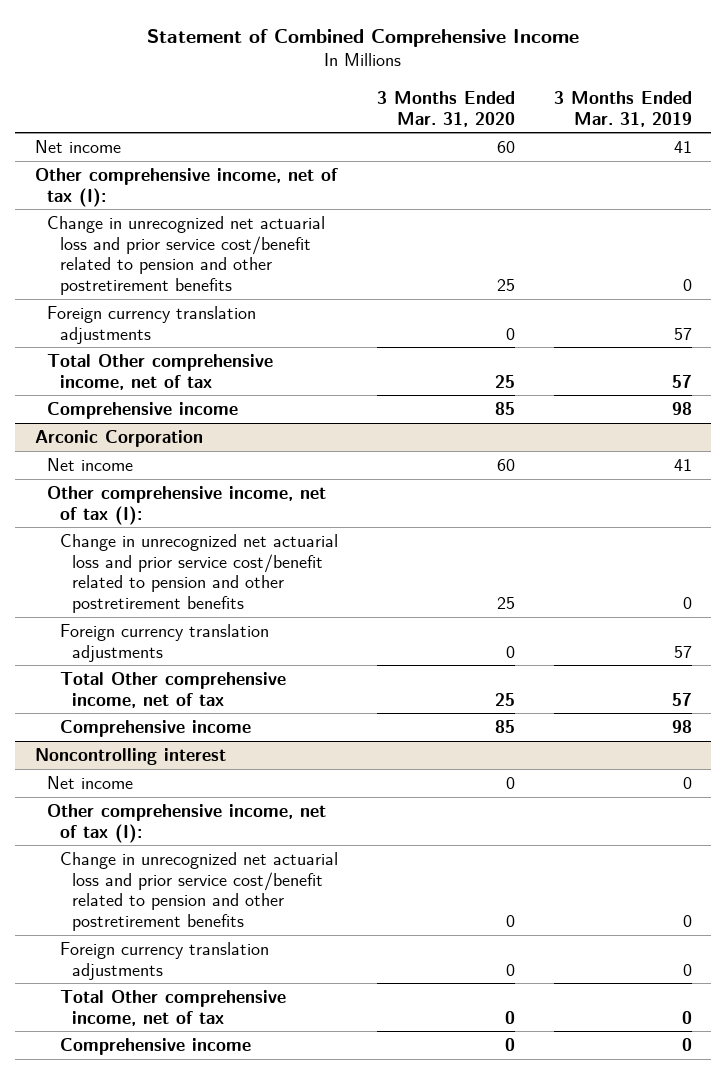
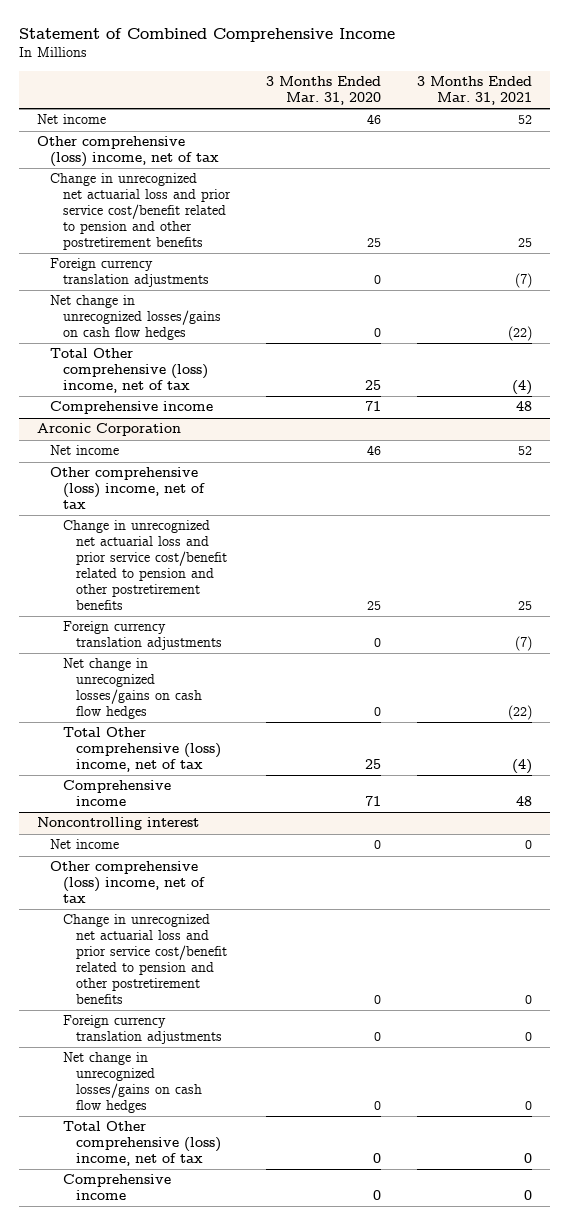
- | 3 Months Ended Mar. 31, 2020 | 3 Months Ended Mar. 31, 2019
+ | 3 Months Ended Mar. 31, 2020 | 3 Months Ended Mar. 31, 2021
- Net income | 60 | 41
- Other comprehensive income, net of tax (I):
+ Net income | 46 | 52
+ Other comprehensive (loss) income, net of tax
- Total Other comprehensive income, net of tax | 25 | 57
- Comprehensive income | 85 | 98
+ Net change in unrecognized losses/gains on cash flow hedges | 0 | (22)
+ Total Other comprehensive (loss) income, net of tax | 25 | (4)
+ Comprehensive income | 71 | 48
@ Arconic Corporation
- Net income | 60 | 41
- Other comprehensive income, net of tax (I):
+ Net income | 46 | 52
+ Other comprehensive (loss) income, net of tax
- Total Other comprehensive income, net of tax | 25 | 57
- Comprehensive income | 85 | 98
+ Net change in unrecognized losses/gains on cash flow hedges | 0 | (22)
+ Total Other comprehensive (loss) income, net of tax | 25 | (4)
+ Comprehensive income | 71 | 48
@ Noncontrolling interest
- Other comprehensive income, net of tax (I):
+ Other comprehensive (loss) income, net of tax
- Total Other comprehensive income, net of tax | 0 | 0
+ Net change in unrecognized losses/gains on cash flow hedges | 0 | 0
+ Total Other comprehensive (loss) income, net of tax | 0 | 0

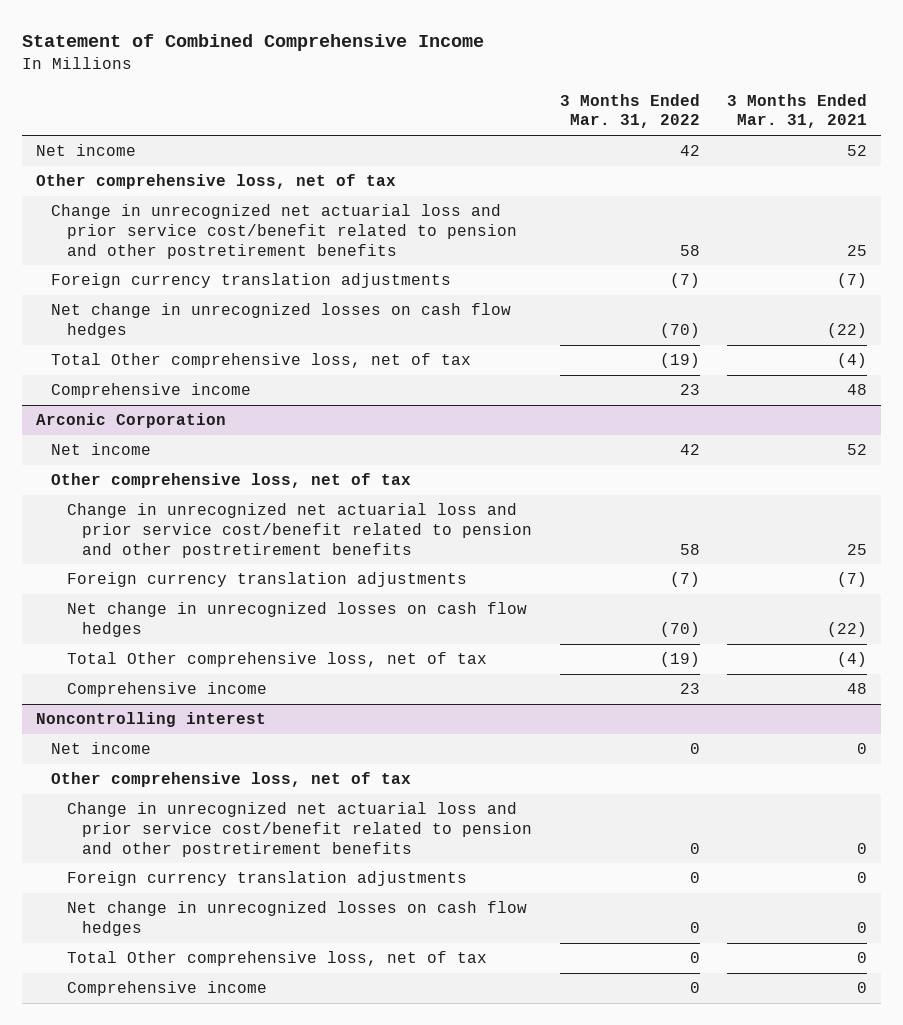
- | 3 Months Ended Mar. 31, 2020 | 3 Months Ended Mar. 31, 2021
+ | 3 Months Ended Mar. 31, 2022 | 3 Months Ended Mar. 31, 2021
- Other comprehensive (loss) income, net of tax
+ Other comprehensive loss, net of tax
- Net change in unrecognized losses/gains on cash flow hedges | 0 | (22)
- Total Other comprehensive (loss) income, net of tax | 25 | (4)
+ Net change in unrecognized losses on cash flow hedges | (70) | (22)
+ Total Other comprehensive loss, net of tax | (19) | (4)
@ Arconic Corporation
- Other comprehensive (loss) income, net of tax
+ Other comprehensive loss, net of tax
- Net change in unrecognized losses/gains on cash flow hedges | 0 | (22)
- Total Other comprehensive (loss) income, net of tax | 25 | (4)
+ Net change in unrecognized losses on cash flow hedges | (70) | (22)
+ Total Other comprehensive loss, net of tax | (19) | (4)
@ Noncontrolling interest
- Other comprehensive (loss) income, net of tax
+ Other comprehensive loss, net of tax
- Net change in unrecognized losses/gains on cash flow hedges | 0 | 0
- Total Other comprehensive (loss) income, net of tax | 0 | 0
+ Net change in unrecognized losses on cash flow hedges | 0 | 0
+ Total Other comprehensive loss, net of tax | 0 | 0

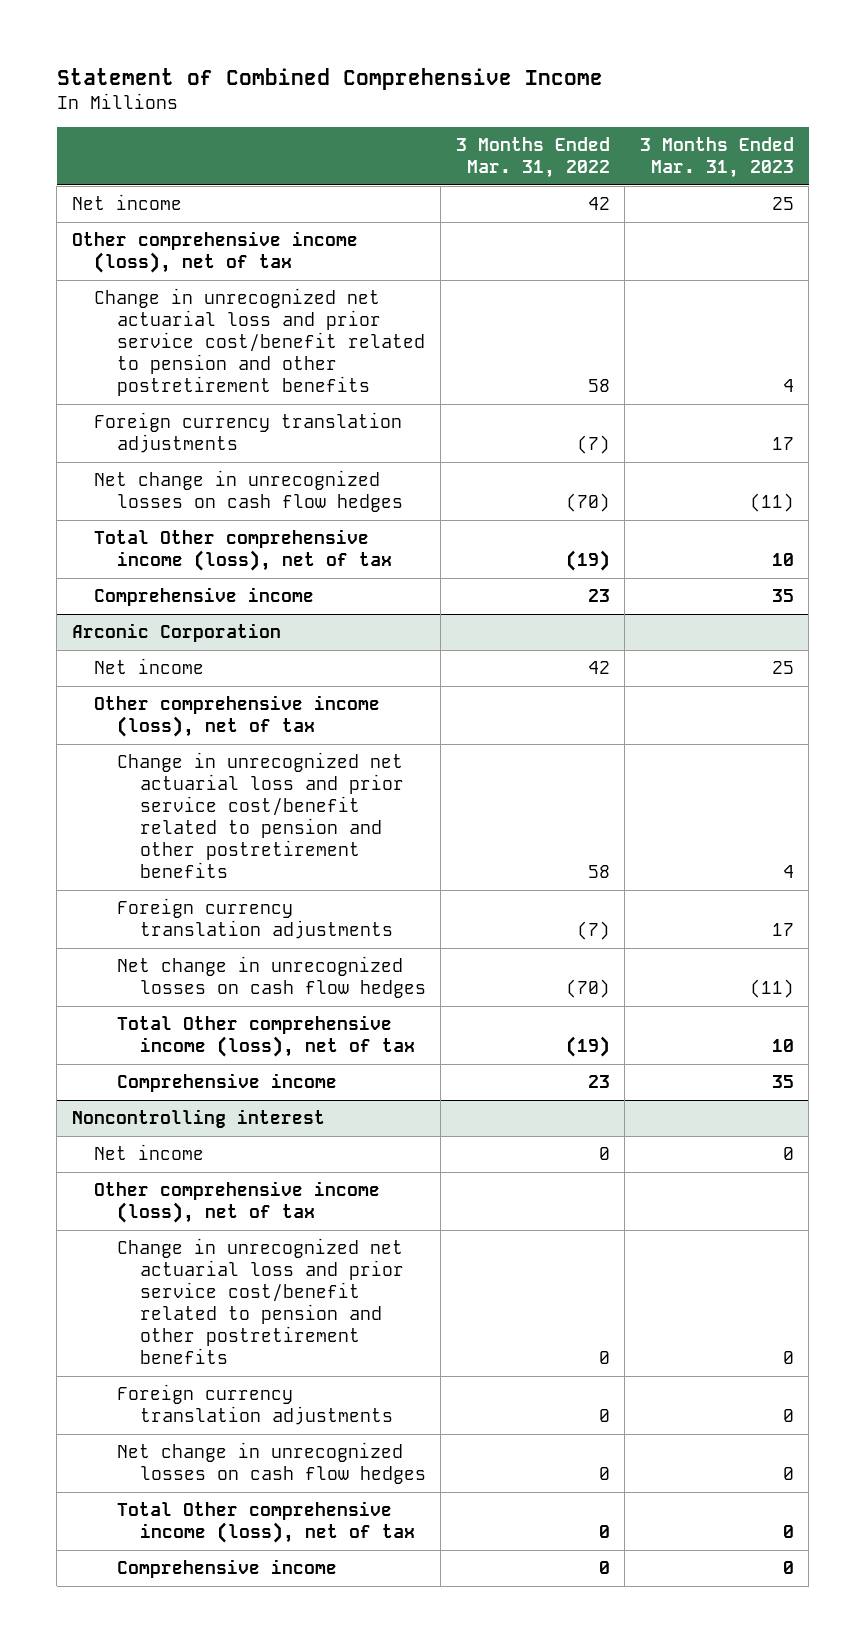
- | 3 Months Ended Mar. 31, 2022 | 3 Months Ended Mar. 31, 2021
+ | 3 Months Ended Mar. 31, 2022 | 3 Months Ended Mar. 31, 2023
- Other comprehensive loss, net of tax
+ Other comprehensive income (loss), net of tax
- Total Other comprehensive loss, net of tax | (19) | (4)
+ Total Other comprehensive income (loss), net of tax | (19) | 10
@ Arconic Corporation
- Other comprehensive loss, net of tax
+ Other comprehensive income (loss), net of tax
- Total Other comprehensive loss, net of tax | (19) | (4)
+ Total Other comprehensive income (loss), net of tax | (19) | 10
@ Noncontrolling interest
- Other comprehensive loss, net of tax
+ Other comprehensive income (loss), net of tax
- Total Other comprehensive loss, net of tax | 0 | 0
+ Total Other comprehensive income (loss), net of tax | 0 | 0

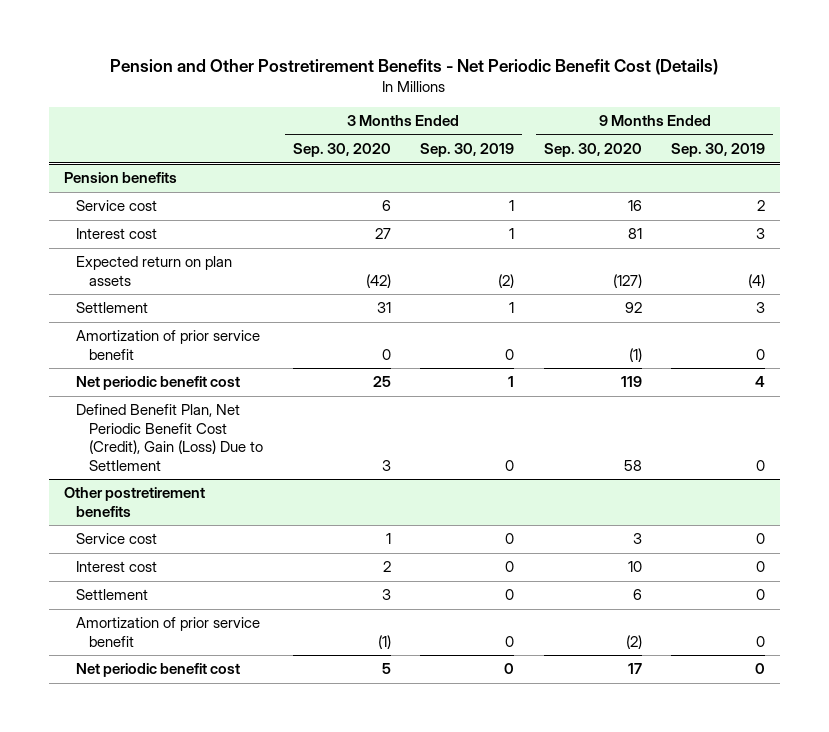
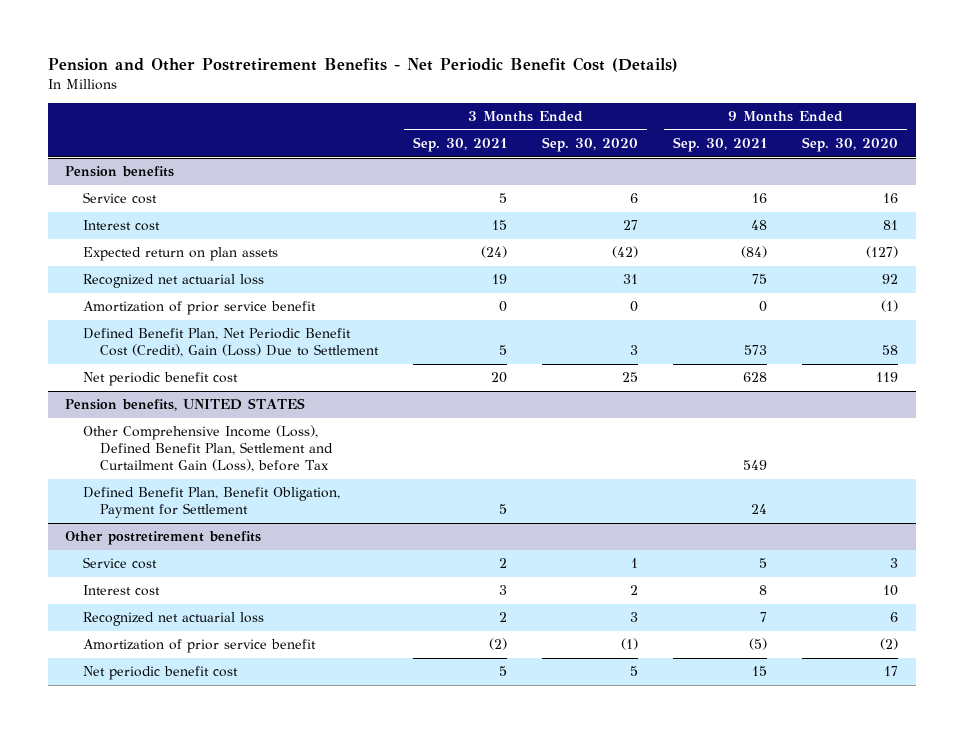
- | 3 Months Ended Sep. 30, 2020 | 3 Months Ended Sep. 30, 2019 | 9 Months Ended Sep. 30, 2020 | 9 Months Ended Sep. 30, 2019
+ | 3 Months Ended Sep. 30, 2021 | 3 Months Ended Sep. 30, 2020 | 9 Months Ended Sep. 30, 2021 | 9 Months Ended Sep. 30, 2020
@ Pension benefits
- Settlement | 31 | 1 | 92 | 3
+ Recognized net actuarial loss | 19 | 31 | 75 | 92
moved down: Net periodic benefit cost | 20 | 25 | 628 | 119
+ Pension benefits, UNITED STATES
+ Other Comprehensive Income (Loss), Defined Benefit Plan, Settlement and Curtailment Gain (Loss), before Tax | | | 549 |
+ Defined Benefit Plan, Benefit Obligation, Payment for Settlement | 5 | | 24 |
@ Other postretirement benefits
- Settlement | 3 | 0 | 6 | 0
+ Recognized net actuarial loss | 2 | 3 | 7 | 6

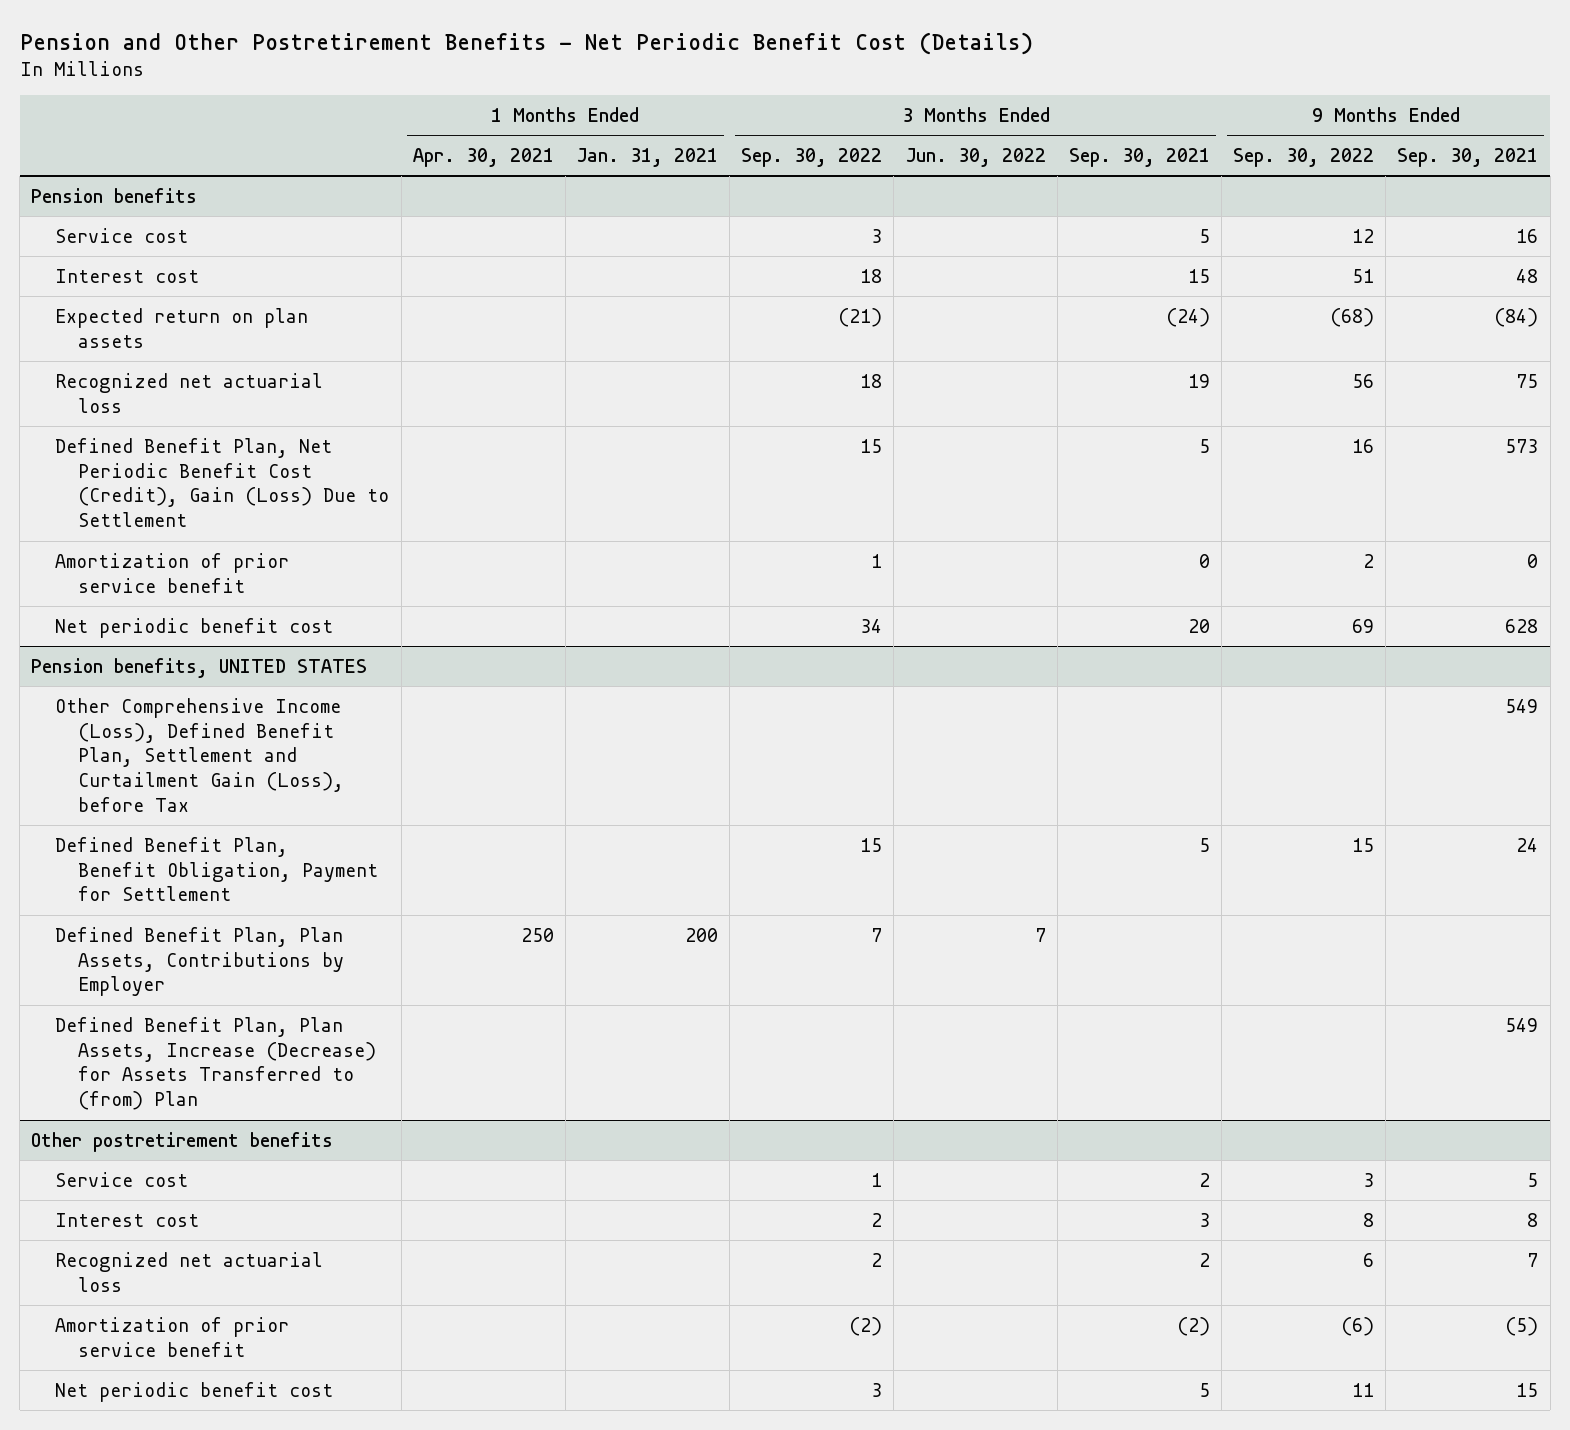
- | 3 Months Ended Sep. 30, 2021 | 3 Months Ended Sep. 30, 2020 | 9 Months Ended Sep. 30, 2021 | 9 Months Ended Sep. 30, 2020
+ | 1 Months Ended Apr. 30, 2021 | 1 Months Ended Jan. 31, 2021 | 3 Months Ended Sep. 30, 2022 | 3 Months Ended Jun. 30, 2022 | 3 Months Ended Sep. 30, 2021 | 9 Months Ended Sep. 30, 2022 | 9 Months Ended Sep. 30, 2021
@ Pension benefits
moved down: Amortization of prior service benefit | | | 1 | | 0 | 2 | 0
@ Pension benefits, UNITED STATES
+ Defined Benefit Plan, Plan Assets, Contributions by Employer | 250 | 200 | 7 | 7 | | |
+ Defined Benefit Plan, Plan Assets, Increase (Decrease) for Assets Transferred to (from) Plan | | | | | | | 549

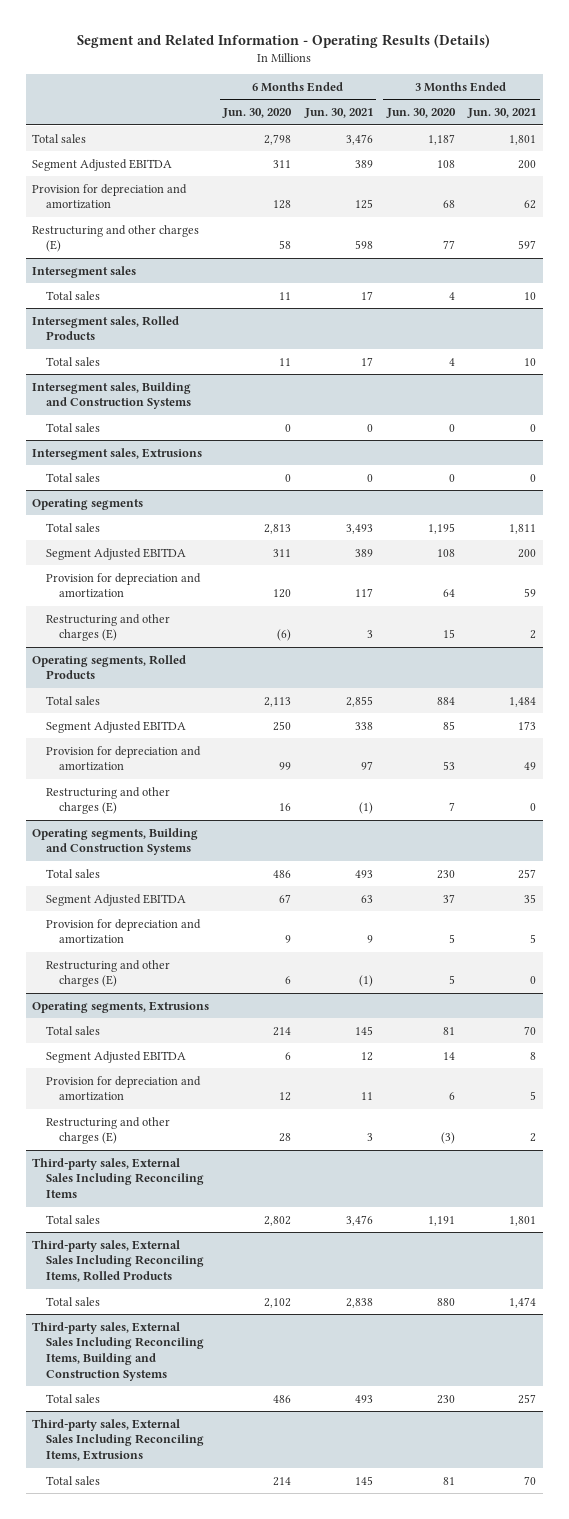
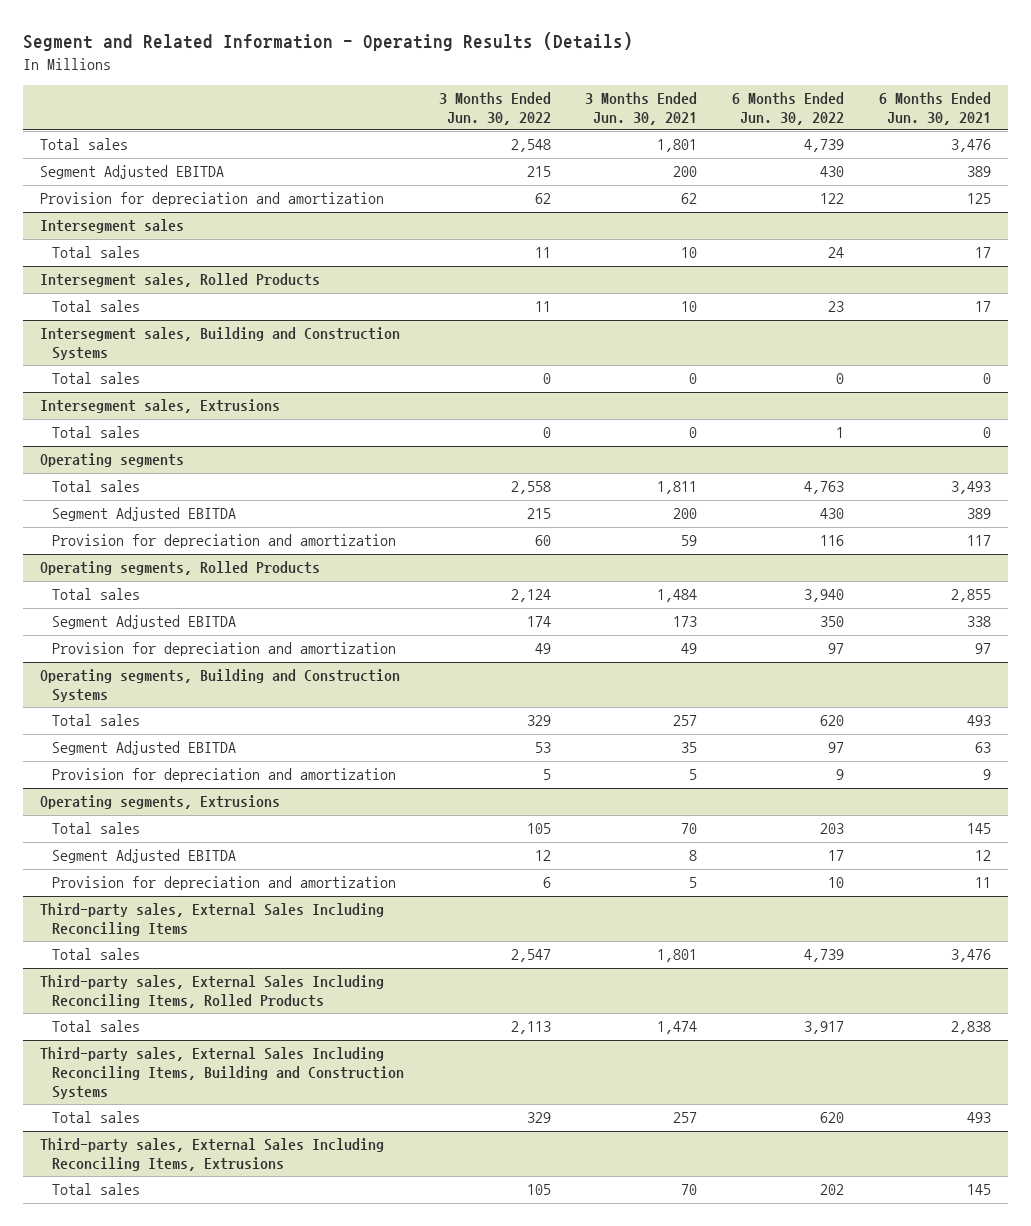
- | 6 Months Ended Jun. 30, 2020 | 6 Months Ended Jun. 30, 2021 | 3 Months Ended Jun. 30, 2020 | 3 Months Ended Jun. 30, 2021
+ | 3 Months Ended Jun. 30, 2022 | 3 Months Ended Jun. 30, 2021 | 6 Months Ended Jun. 30, 2022 | 6 Months Ended Jun. 30, 2021
- Restructuring and other charges (E) | 58 | 598 | 77 | 597
@ Operating segments
- Restructuring and other charges (E) | (6) | 3 | 15 | 2
@ Operating segments, Rolled Products
- Restructuring and other charges (E) | 16 | (1) | 7 | 0
@ Operating segments, Building and Construction Systems
- Restructuring and other charges (E) | 6 | (1) | 5 | 0
@ Operating segments, Extrusions
- Restructuring and other charges (E) | 28 | 3 | (3) | 2

